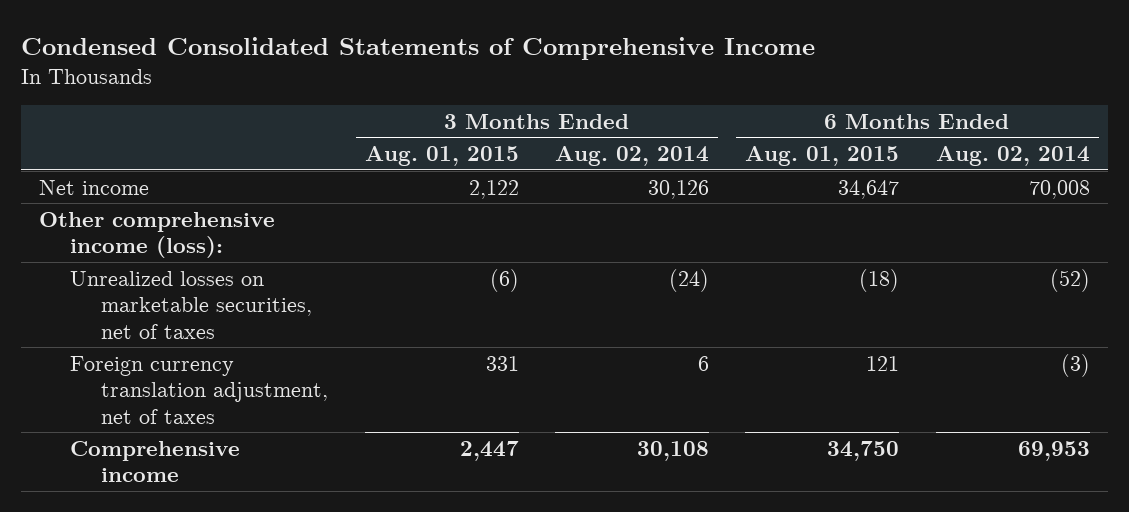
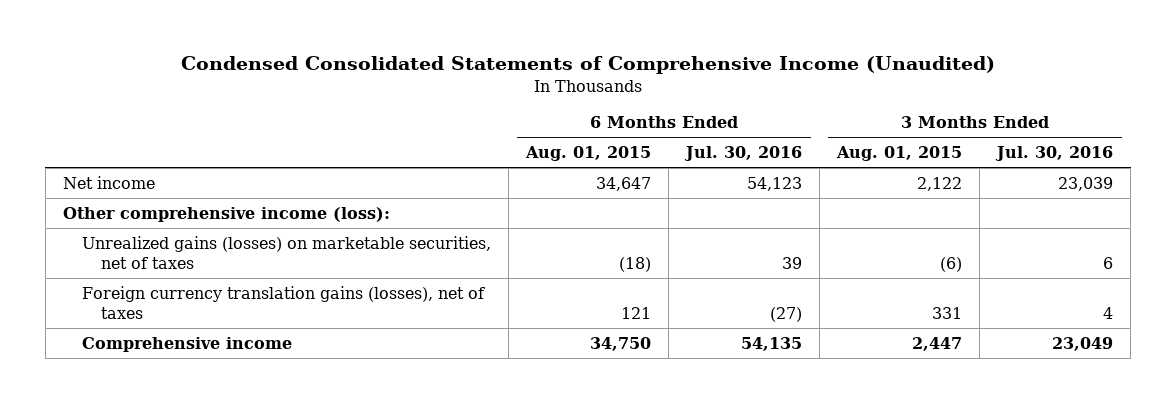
- Condensed Consolidated Statements of Comprehensive Income
+ Condensed Consolidated Statements of Comprehensive Income (Unaudited)
- | 3 Months Ended Aug. 01, 2015 | 3 Months Ended Aug. 02, 2014 | 6 Months Ended Aug. 01, 2015 | 6 Months Ended Aug. 02, 2014
+ | 6 Months Ended Aug. 01, 2015 | 6 Months Ended Jul. 30, 2016 | 3 Months Ended Aug. 01, 2015 | 3 Months Ended Jul. 30, 2016
- Unrealized losses on marketable securities, net of taxes | (6) | (24) | (18) | (52)
- Foreign currency translation adjustment, net of taxes | 331 | 6 | 121 | (3)
+ Unrealized gains (losses) on marketable securities, net of taxes | (18) | 39 | (6) | 6
+ Foreign currency translation gains (losses), net of taxes | 121 | (27) | 331 | 4

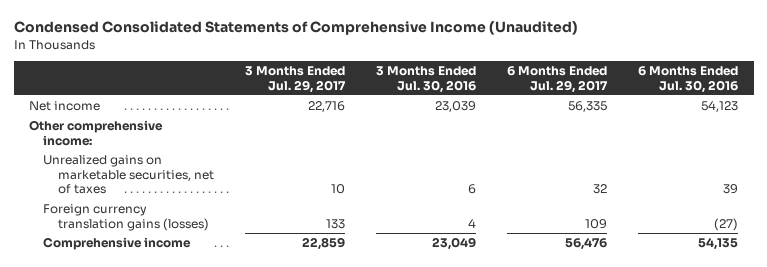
- | 6 Months Ended Aug. 01, 2015 | 6 Months Ended Jul. 30, 2016 | 3 Months Ended Aug. 01, 2015 | 3 Months Ended Jul. 30, 2016
+ | 3 Months Ended Jul. 29, 2017 | 3 Months Ended Jul. 30, 2016 | 6 Months Ended Jul. 29, 2017 | 6 Months Ended Jul. 30, 2016
- Other comprehensive income (loss):
- Unrealized gains (losses) on marketable securities, net of taxes | (18) | 39 | (6) | 6
- Foreign currency translation gains (losses), net of taxes | 121 | (27) | 331 | 4
+ Other comprehensive income:
+ Unrealized gains on marketable securities, net of taxes | 10 | 6 | 32 | 39
+ Foreign currency translation gains (losses) | 133 | 4 | 109 | (27)

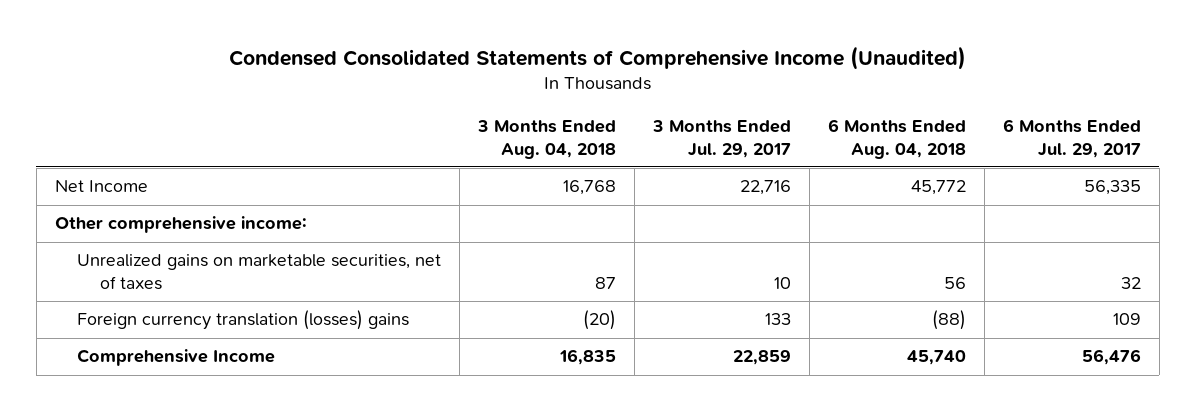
- | 3 Months Ended Jul. 29, 2017 | 3 Months Ended Jul. 30, 2016 | 6 Months Ended Jul. 29, 2017 | 6 Months Ended Jul. 30, 2016
+ | 3 Months Ended Aug. 04, 2018 | 3 Months Ended Jul. 29, 2017 | 6 Months Ended Aug. 04, 2018 | 6 Months Ended Jul. 29, 2017
- Net income | 22,716 | 23,039 | 56,335 | 54,123
+ Net Income | 16,768 | 22,716 | 45,772 | 56,335
- Foreign currency translation gains (losses) | 133 | 4 | 109 | (27)
- Comprehensive income | 22,859 | 23,049 | 56,476 | 54,135
+ Foreign currency translation (losses) gains | (20) | 133 | (88) | 109
+ Comprehensive Income | 16,835 | 22,859 | 45,740 | 56,476

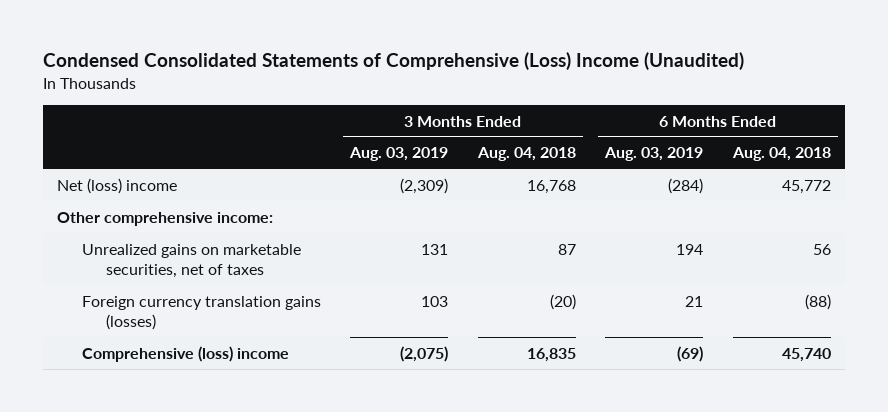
- Condensed Consolidated Statements of Comprehensive Income (Unaudited)
+ Condensed Consolidated Statements of Comprehensive (Loss) Income (Unaudited)
- | 3 Months Ended Aug. 04, 2018 | 3 Months Ended Jul. 29, 2017 | 6 Months Ended Aug. 04, 2018 | 6 Months Ended Jul. 29, 2017
+ | 3 Months Ended Aug. 03, 2019 | 3 Months Ended Aug. 04, 2018 | 6 Months Ended Aug. 03, 2019 | 6 Months Ended Aug. 04, 2018
- Net Income | 16,768 | 22,716 | 45,772 | 56,335
+ Net (loss) income | (2,309) | 16,768 | (284) | 45,772
- Foreign currency translation (losses) gains | (20) | 133 | (88) | 109
- Comprehensive Income | 16,835 | 22,859 | 45,740 | 56,476
+ Foreign currency translation gains (losses) | 103 | (20) | 21 | (88)
+ Comprehensive (loss) income | (2,075) | 16,835 | (69) | 45,740

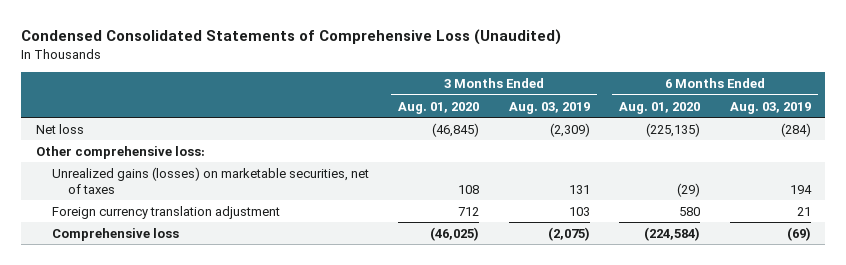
- Condensed Consolidated Statements of Comprehensive (Loss) Income (Unaudited)
+ Condensed Consolidated Statements of Comprehensive Loss (Unaudited)
- | 3 Months Ended Aug. 03, 2019 | 3 Months Ended Aug. 04, 2018 | 6 Months Ended Aug. 03, 2019 | 6 Months Ended Aug. 04, 2018
+ | 3 Months Ended Aug. 01, 2020 | 3 Months Ended Aug. 03, 2019 | 6 Months Ended Aug. 01, 2020 | 6 Months Ended Aug. 03, 2019
- Net (loss) income | (2,309) | 16,768 | (284) | 45,772
- Other comprehensive income:
- Unrealized gains on marketable securities, net of taxes | 131 | 87 | 194 | 56
- Foreign currency translation gains (losses) | 103 | (20) | 21 | (88)
- Comprehensive (loss) income | (2,075) | 16,835 | (69) | 45,740
+ Net loss | (46,845) | (2,309) | (225,135) | (284)
+ Other comprehensive loss:
+ Unrealized gains (losses) on marketable securities, net of taxes | 108 | 131 | (29) | 194
+ Foreign currency translation adjustment | 712 | 103 | 580 | 21
+ Comprehensive loss | (46,025) | (2,075) | (224,584) | (69)

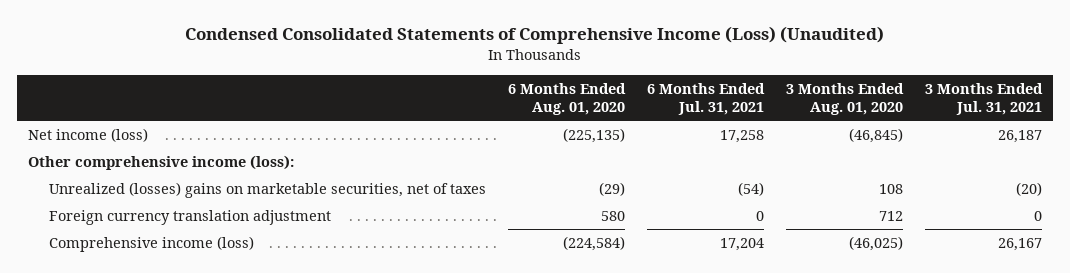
- Condensed Consolidated Statements of Comprehensive Loss (Unaudited)
+ Condensed Consolidated Statements of Comprehensive Income (Loss) (Unaudited)
- | 3 Months Ended Aug. 01, 2020 | 3 Months Ended Aug. 03, 2019 | 6 Months Ended Aug. 01, 2020 | 6 Months Ended Aug. 03, 2019
+ | 6 Months Ended Aug. 01, 2020 | 6 Months Ended Jul. 31, 2021 | 3 Months Ended Aug. 01, 2020 | 3 Months Ended Jul. 31, 2021
- Net loss | (46,845) | (2,309) | (225,135) | (284)
- Other comprehensive loss:
- Unrealized gains (losses) on marketable securities, net of taxes | 108 | 131 | (29) | 194
+ Net income (loss) | (225,135) | 17,258 | (46,845) | 26,187
+ Other comprehensive income (loss):
+ Unrealized (losses) gains on marketable securities, net of taxes | (29) | (54) | 108 | (20)
- Comprehensive loss | (46,025) | (2,075) | (224,584) | (69)
+ Comprehensive income (loss) | (224,584) | 17,204 | (46,025) | 26,167

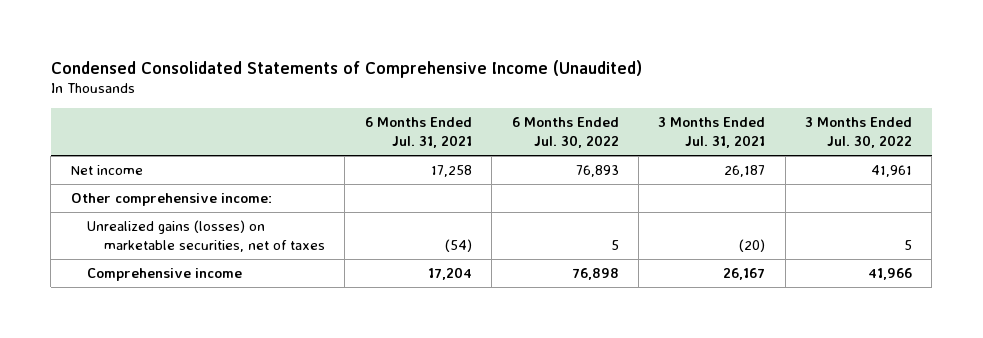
- Condensed Consolidated Statements of Comprehensive Income (Loss) (Unaudited)
+ Condensed Consolidated Statements of Comprehensive Income (Unaudited)
- | 6 Months Ended Aug. 01, 2020 | 6 Months Ended Jul. 31, 2021 | 3 Months Ended Aug. 01, 2020 | 3 Months Ended Jul. 31, 2021
+ | 6 Months Ended Jul. 31, 2021 | 6 Months Ended Jul. 30, 2022 | 3 Months Ended Jul. 31, 2021 | 3 Months Ended Jul. 30, 2022
- Net income (loss) | (225,135) | 17,258 | (46,845) | 26,187
- Other comprehensive income (loss):
- Unrealized (losses) gains on marketable securities, net of taxes | (29) | (54) | 108 | (20)
- Foreign currency translation adjustment | 580 | 0 | 712 | 0
- Comprehensive income (loss) | (224,584) | 17,204 | (46,025) | 26,167
+ Net income | 17,258 | 76,893 | 26,187 | 41,961
+ Other comprehensive income:
+ Unrealized gains (losses) on marketable securities, net of taxes | (54) | 5 | (20) | 5
+ Comprehensive income | 17,204 | 76,898 | 26,167 | 41,966

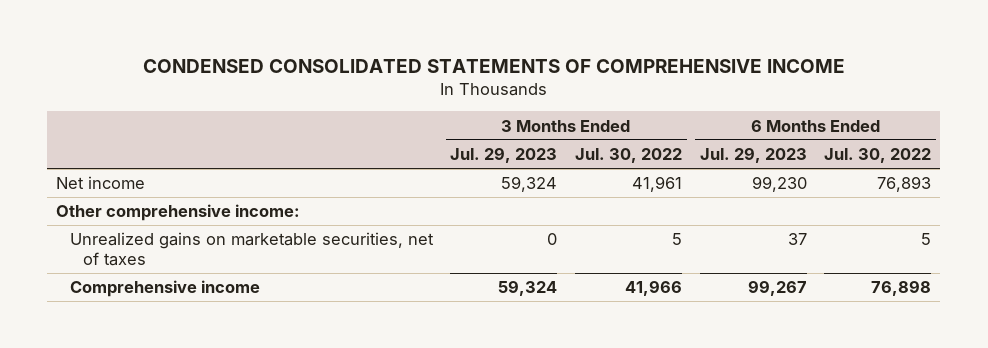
- Condensed Consolidated Statements of Comprehensive Income (Unaudited)
+ CONDENSED CONSOLIDATED STATEMENTS OF COMPREHENSIVE INCOME
- | 6 Months Ended Jul. 31, 2021 | 6 Months Ended Jul. 30, 2022 | 3 Months Ended Jul. 31, 2021 | 3 Months Ended Jul. 30, 2022
+ | 3 Months Ended Jul. 29, 2023 | 3 Months Ended Jul. 30, 2022 | 6 Months Ended Jul. 29, 2023 | 6 Months Ended Jul. 30, 2022
- Unrealized gains (losses) on marketable securities, net of taxes | (54) | 5 | (20) | 5
+ Unrealized gains on marketable securities, net of taxes | 0 | 5 | 37 | 5

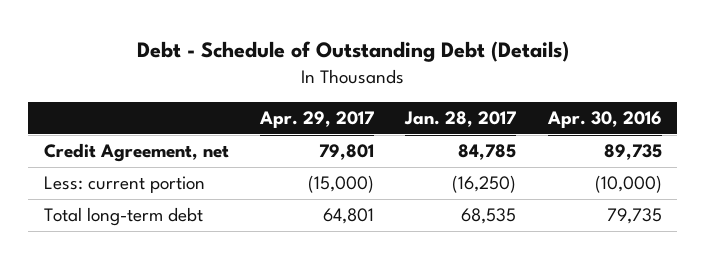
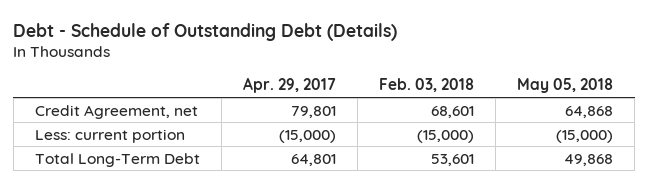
- | Apr. 29, 2017 | Jan. 28, 2017 | Apr. 30, 2016
+ | Apr. 29, 2017 | Feb. 03, 2018 | May 05, 2018
- Total long-term debt | 64,801 | 68,535 | 79,735
+ Total Long-Term Debt | 64,801 | 53,601 | 49,868

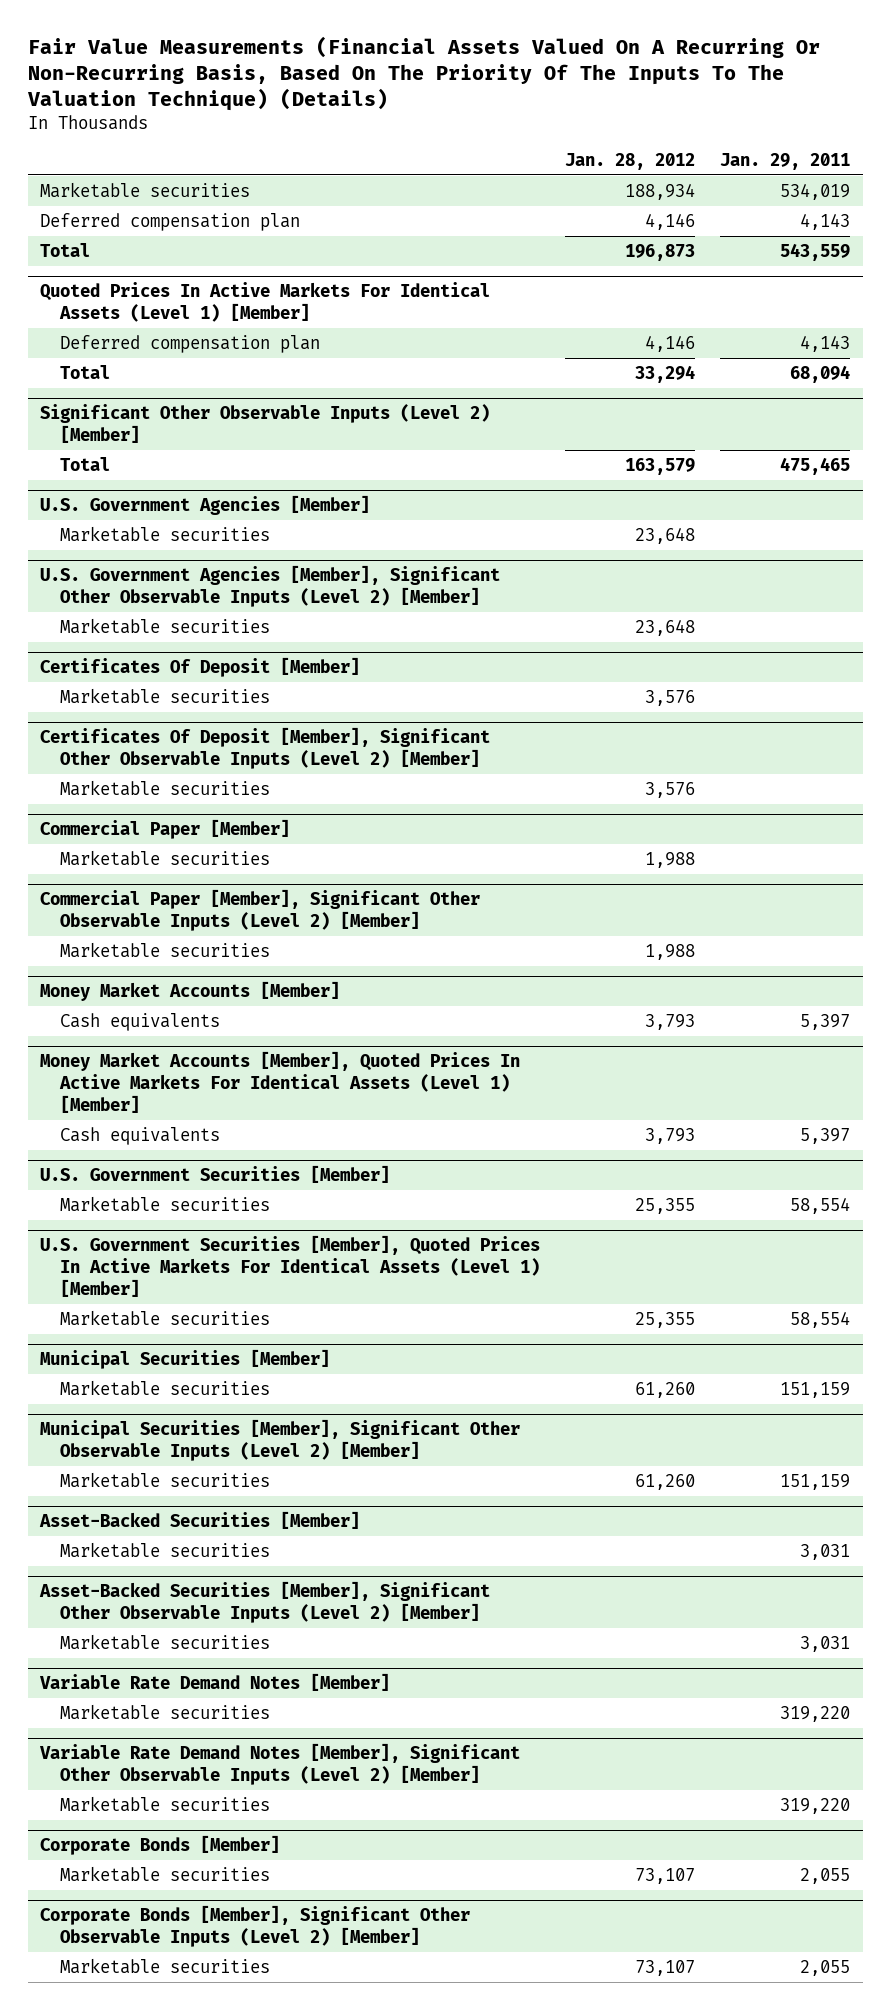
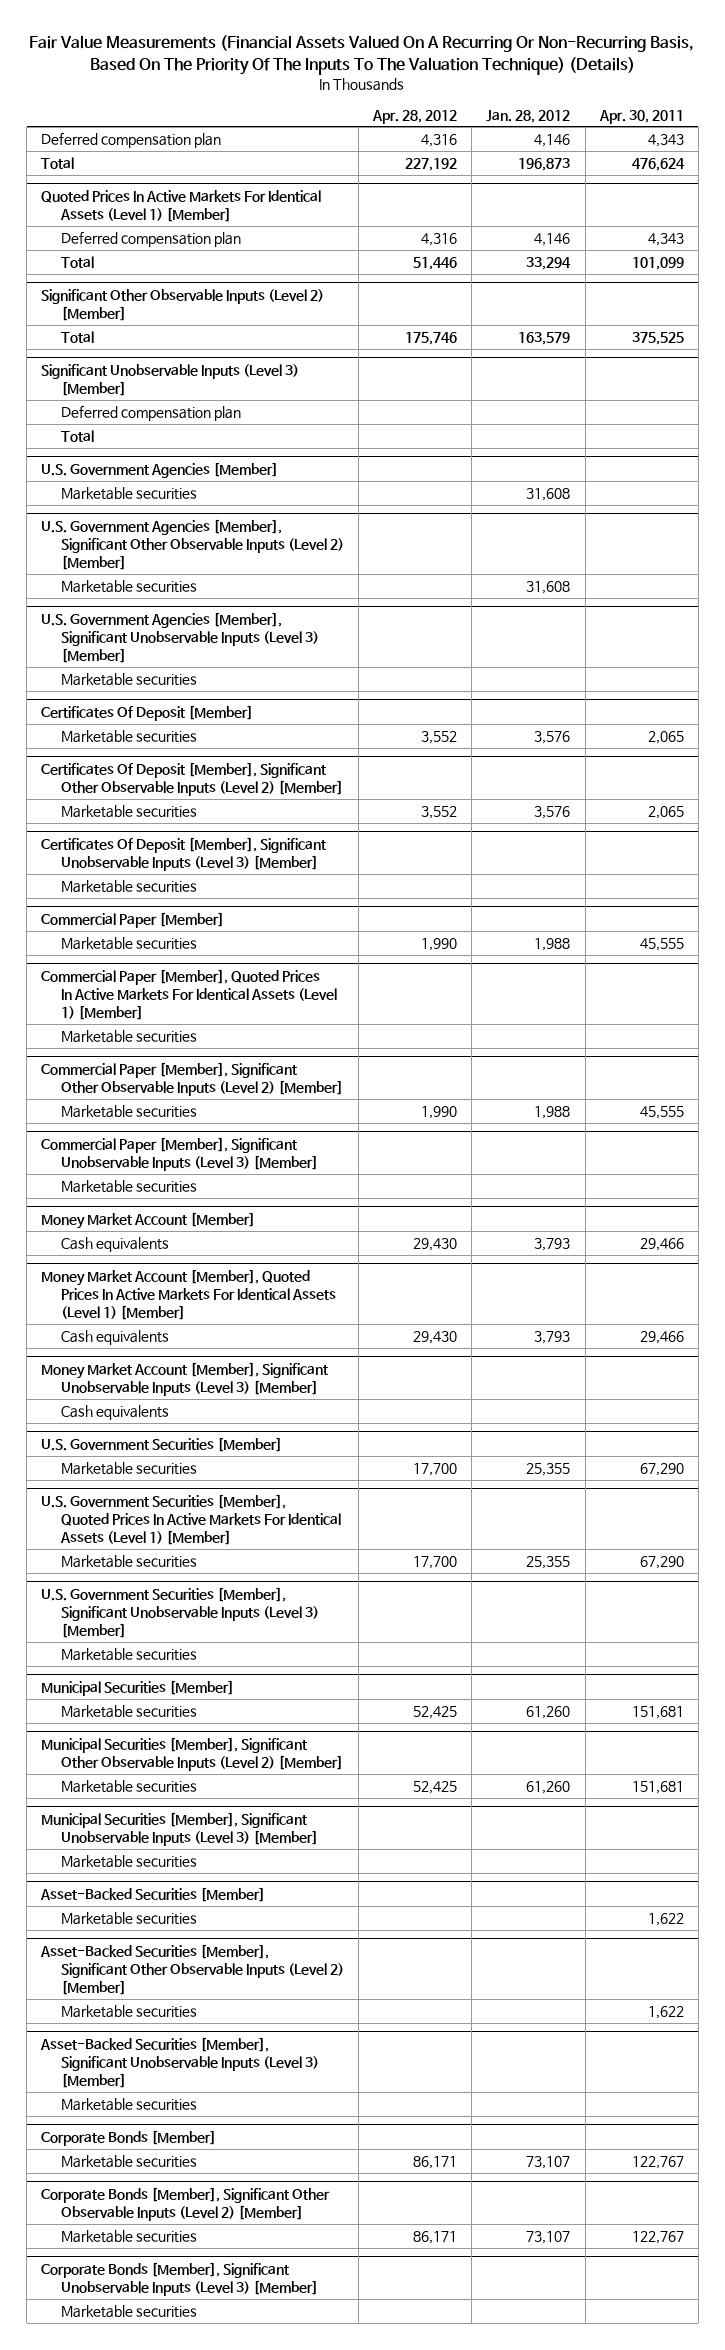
- | Jan. 28, 2012 | Jan. 29, 2011
+ | Apr. 28, 2012 | Jan. 28, 2012 | Apr. 30, 2011
- Marketable securities | 188,934 | 534,019
+ Significant Unobservable Inputs (Level 3) [Member]
+ Deferred compensation plan
+ Total
@ U.S. Government Agencies [Member]
- Marketable securities | 23,648 |
+ Marketable securities | | 31,608 |
@ U.S. Government Agencies [Member], Significant Other Observable Inputs (Level 2) [Member]
- Marketable securities | 23,648 |
+ Marketable securities | | 31,608 |
+ U.S. Government Agencies [Member], Significant Unobservable Inputs (Level 3) [Member]
+ Marketable securities
+ Certificates Of Deposit [Member], Significant Unobservable Inputs (Level 3) [Member]
+ Marketable securities
+ Commercial Paper [Member], Quoted Prices In Active Markets For Identical Assets (Level 1) [Member]
+ Marketable securities
- Money Market Accounts [Member]
+ Commercial Paper [Member], Significant Unobservable Inputs (Level 3) [Member]
+ Marketable securities
+ Money Market Account [Member]
- Money Market Accounts [Member], Quoted Prices In Active Markets For Identical Assets (Level 1) [Member]
+ Money Market Account [Member], Quoted Prices In Active Markets For Identical Assets (Level 1) [Member]
+ Money Market Account [Member], Significant Unobservable Inputs (Level 3) [Member]
+ Cash equivalents
+ U.S. Government Securities [Member], Significant Unobservable Inputs (Level 3) [Member]
+ Marketable securities
+ Municipal Securities [Member], Significant Unobservable Inputs (Level 3) [Member]
+ Marketable securities
- Variable Rate Demand Notes [Member]
- Marketable securities | | 319,220
- Variable Rate Demand Notes [Member], Significant Other Observable Inputs (Level 2) [Member]
+ Asset-Backed Securities [Member], Significant Unobservable Inputs (Level 3) [Member]
+ Corporate Bonds [Member], Significant Unobservable Inputs (Level 3) [Member]
+ Marketable securities

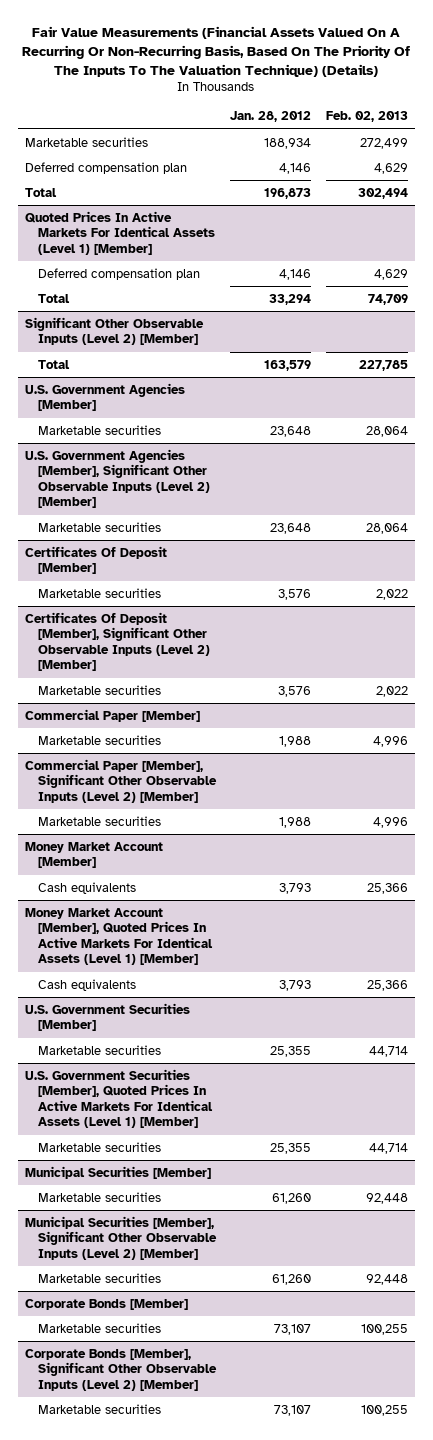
- | Apr. 28, 2012 | Jan. 28, 2012 | Apr. 30, 2011
+ | Jan. 28, 2012 | Feb. 02, 2013
+ Marketable securities | 188,934 | 272,499
- Significant Unobservable Inputs (Level 3) [Member]
- Deferred compensation plan
- Total
@ U.S. Government Agencies [Member]
- Marketable securities | | 31,608 |
+ Marketable securities | 23,648 | 28,064
@ U.S. Government Agencies [Member], Significant Other Observable Inputs (Level 2) [Member]
- Marketable securities | | 31,608 |
- U.S. Government Agencies [Member], Significant Unobservable Inputs (Level 3) [Member]
- Marketable securities
@ U.S. Government Agencies [Member], Significant Other Observable Inputs (Level 2) [Member]
+ Marketable securities | 23,648 | 28,064
- Certificates Of Deposit [Member], Significant Unobservable Inputs (Level 3) [Member]
- Marketable securities
- Commercial Paper [Member], Quoted Prices In Active Markets For Identical Assets (Level 1) [Member]
- Marketable securities
- Commercial Paper [Member], Significant Unobservable Inputs (Level 3) [Member]
- Marketable securities
- Money Market Account [Member], Significant Unobservable Inputs (Level 3) [Member]
- Cash equivalents
- U.S. Government Securities [Member], Significant Unobservable Inputs (Level 3) [Member]
- Marketable securities
- Municipal Securities [Member], Significant Unobservable Inputs (Level 3) [Member]
- Marketable securities
- Asset-Backed Securities [Member]
- Marketable securities | | | 1,622
- Asset-Backed Securities [Member], Significant Other Observable Inputs (Level 2) [Member]
- Marketable securities | | | 1,622
- Asset-Backed Securities [Member], Significant Unobservable Inputs (Level 3) [Member]
- Marketable securities
- Corporate Bonds [Member], Significant Unobservable Inputs (Level 3) [Member]
- Marketable securities

